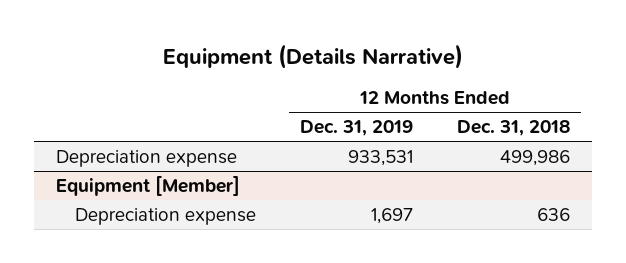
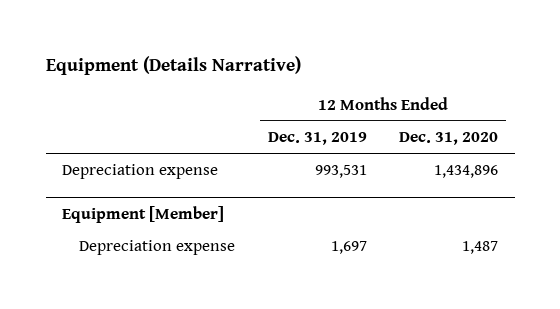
- | 12 Months Ended Dec. 31, 2019 | 12 Months Ended Dec. 31, 2018
+ | 12 Months Ended Dec. 31, 2019 | 12 Months Ended Dec. 31, 2020
- Depreciation expense | 933,531 | 499,986
+ Depreciation expense | 993,531 | 1,434,896

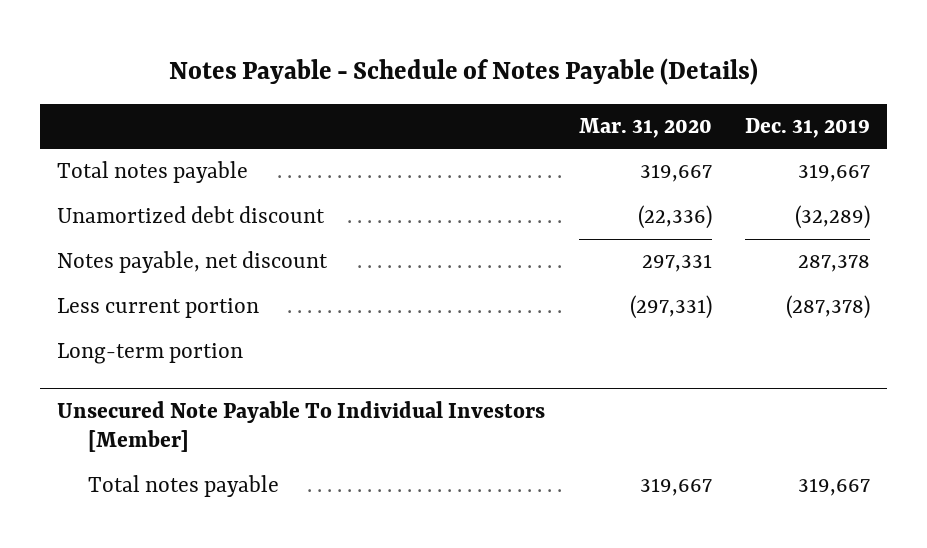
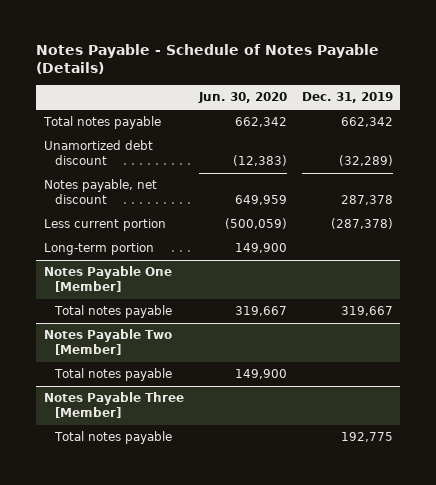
- | Mar. 31, 2020 | Dec. 31, 2019
+ | Jun. 30, 2020 | Dec. 31, 2019
- Total notes payable | 319,667 | 319,667
+ Total notes payable | 662,342 | 662,342
- Unsecured Note Payable To Individual Investors [Member]
+ Notes Payable One [Member]
+ Notes Payable Two [Member]
+ Total notes payable | 149,900 |
+ Notes Payable Three [Member]
+ Total notes payable | | 192,775

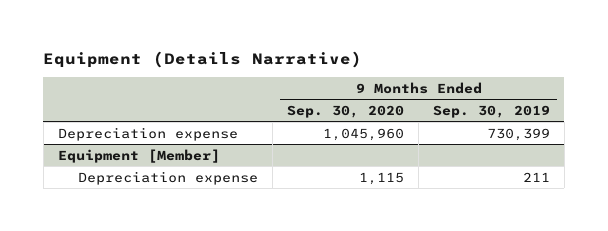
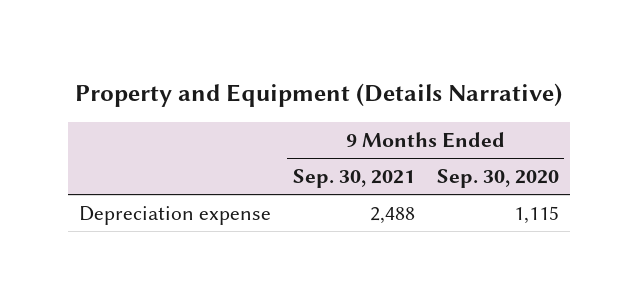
- Equipment (Details Narrative)
+ Property and Equipment (Details Narrative)
- | 9 Months Ended Sep. 30, 2020 | 9 Months Ended Sep. 30, 2019
+ | 9 Months Ended Sep. 30, 2021 | 9 Months Ended Sep. 30, 2020
- Depreciation expense | 1,045,960 | 730,399
- Equipment [Member]

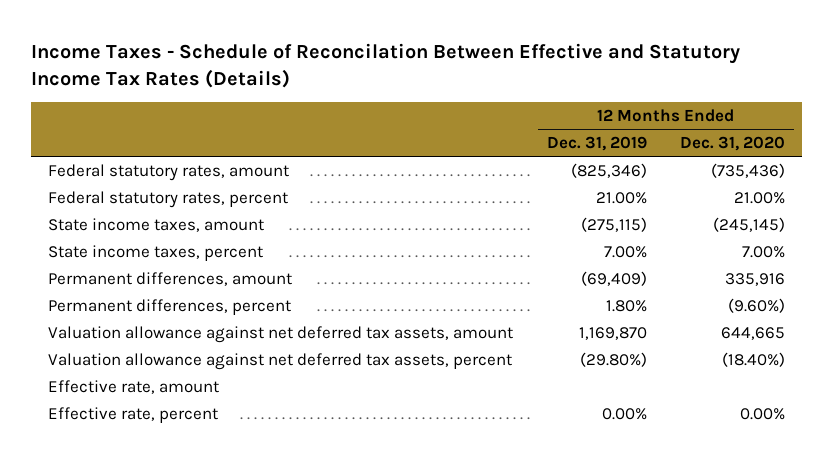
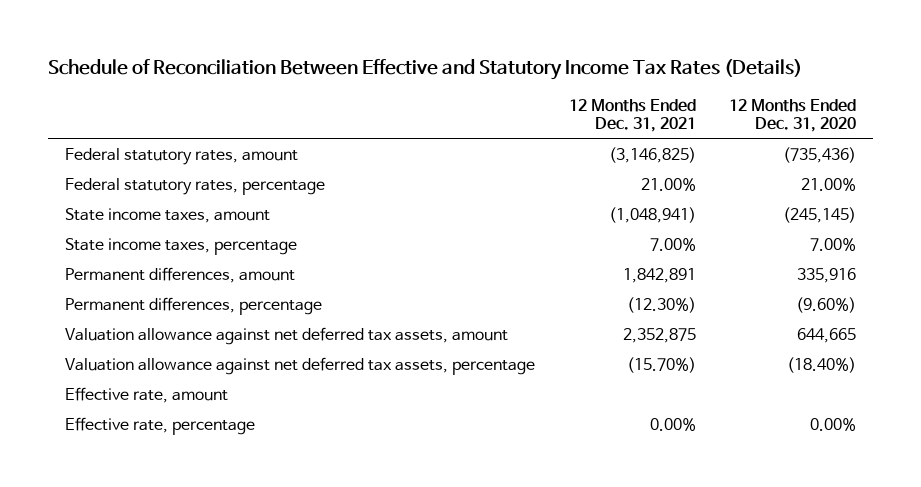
- Income Taxes - Schedule of Reconcilation Between Effective and Statutory Income Tax Rates (Details)
+ Schedule of Reconciliation Between Effective and Statutory Income Tax Rates (Details)
- | 12 Months Ended Dec. 31, 2019 | 12 Months Ended Dec. 31, 2020
+ | 12 Months Ended Dec. 31, 2021 | 12 Months Ended Dec. 31, 2020
- Federal statutory rates, percent | 21.00% | 21.00%
+ Federal statutory rates, percentage | 21.00% | 21.00%
- State income taxes, percent | 7.00% | 7.00%
+ State income taxes, percentage | 7.00% | 7.00%
- Permanent differences, percent | 1.80% | (9.60%)
+ Permanent differences, percentage | (12.30%) | (9.60%)
- Valuation allowance against net deferred tax assets, percent | (29.80%) | (18.40%)
+ Valuation allowance against net deferred tax assets, percentage | (15.70%) | (18.40%)
- Effective rate, percent | 0.00% | 0.00%
+ Effective rate, percentage | 0.00% | 0.00%

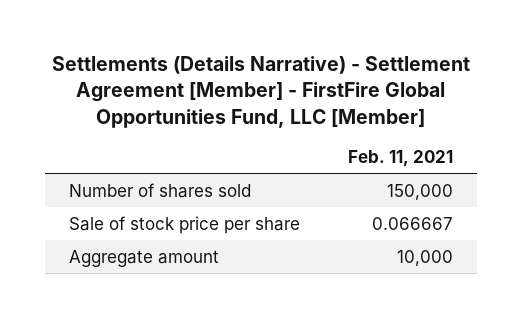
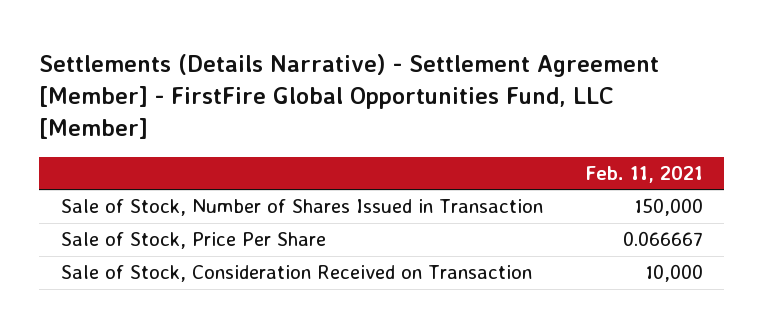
- Number of shares sold | 150,000
- Sale of stock price per share | 0.066667
- Aggregate amount | 10,000
+ Sale of Stock, Number of Shares Issued in Transaction | 150,000
+ Sale of Stock, Price Per Share | 0.066667
+ Sale of Stock, Consideration Received on Transaction | 10,000

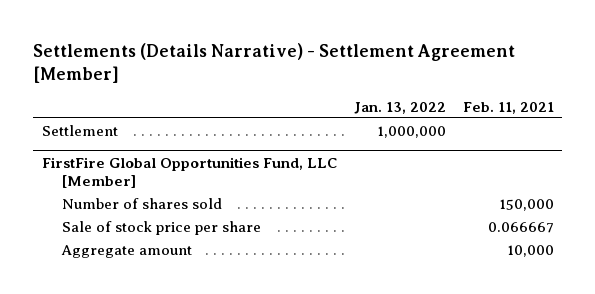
- Settlements (Details Narrative) - Settlement Agreement [Member] - FirstFire Global Opportunities Fund, LLC [Member]
+ Settlements (Details Narrative) - Settlement Agreement [Member]
- | Feb. 11, 2021
+ | Jan. 13, 2022 | Feb. 11, 2021
- Sale of Stock, Number of Shares Issued in Transaction | 150,000
- Sale of Stock, Price Per Share | 0.066667
- Sale of Stock, Consideration Received on Transaction | 10,000
+ Settlement | 1,000,000 |
+ FirstFire Global Opportunities Fund, LLC [Member]
+ Number of shares sold | | 150,000
+ Sale of stock price per share | | 0.066667
+ Aggregate amount | | 10,000

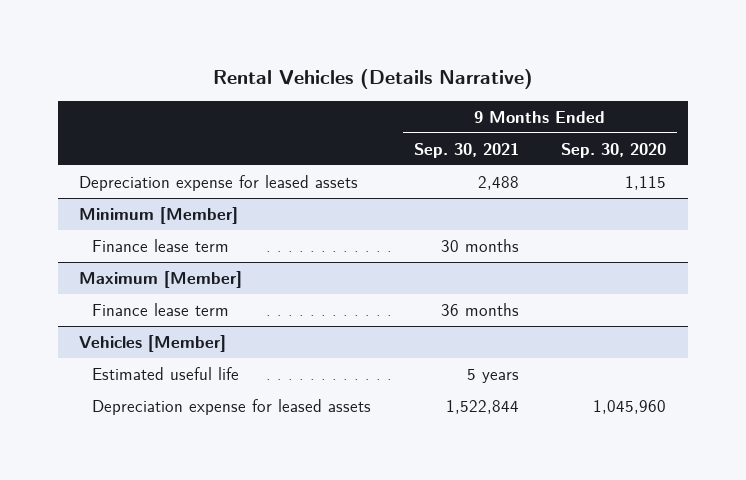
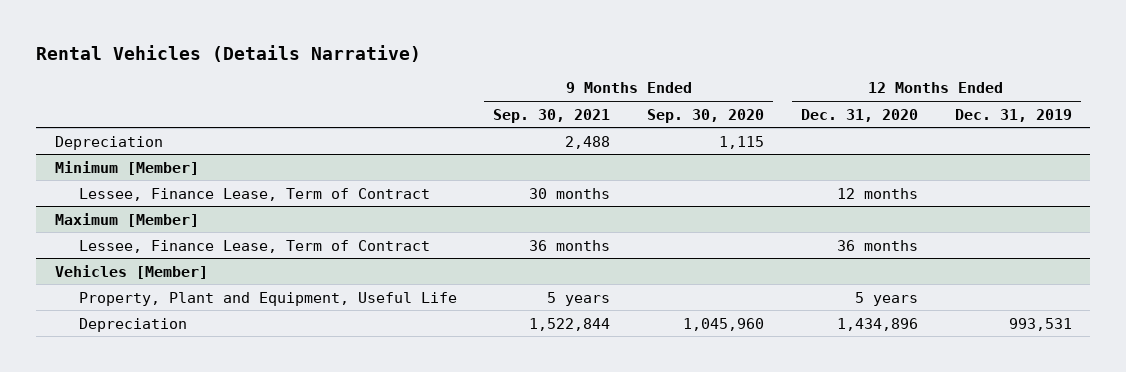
- | 9 Months Ended Sep. 30, 2021 | 9 Months Ended Sep. 30, 2020
+ | 9 Months Ended Sep. 30, 2021 | 9 Months Ended Sep. 30, 2020 | 12 Months Ended Dec. 31, 2020 | 12 Months Ended Dec. 31, 2019
- Depreciation expense for leased assets | 2,488 | 1,115
+ Depreciation | 2,488 | 1,115 | |
@ Minimum [Member]
- Finance lease term | 30 months |
+ Lessee, Finance Lease, Term of Contract | 30 months | | 12 months |
@ Maximum [Member]
- Finance lease term | 36 months |
+ Lessee, Finance Lease, Term of Contract | 36 months | | 36 months |
@ Vehicles [Member]
- Estimated useful life | 5 years |
- Depreciation expense for leased assets | 1,522,844 | 1,045,960
+ Property, Plant and Equipment, Useful Life | 5 years | | 5 years |
+ Depreciation | 1,522,844 | 1,045,960 | 1,434,896 | 993,531

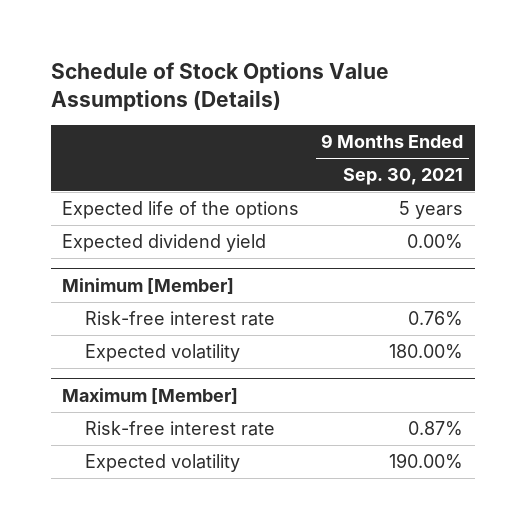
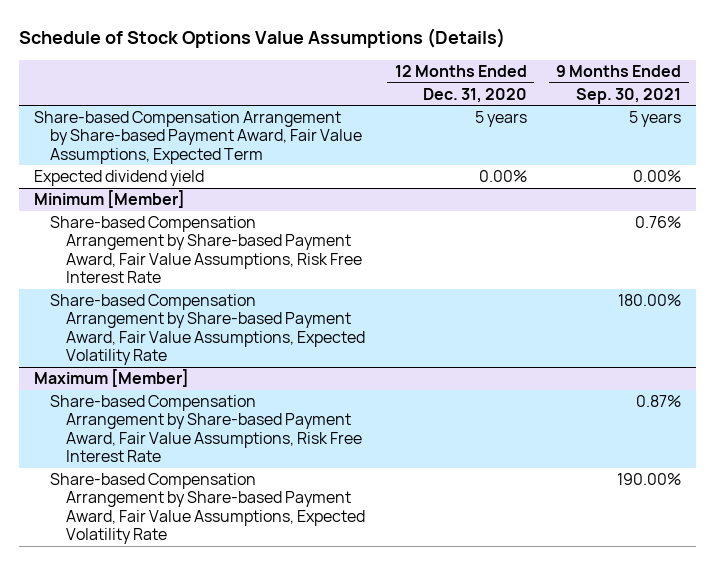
- | 9 Months Ended Sep. 30, 2021
+ | 12 Months Ended Dec. 31, 2020 | 9 Months Ended Sep. 30, 2021
- Expected life of the options | 5 years
+ Share-based Compensation Arrangement by Share-based Payment Award, Fair Value Assumptions, Expected Term | 5 years | 5 years
@ Minimum [Member]
- Risk-free interest rate | 0.76%
- Expected volatility | 180.00%
+ Share-based Compensation Arrangement by Share-based Payment Award, Fair Value Assumptions, Risk Free Interest Rate | | 0.76%
+ Share-based Compensation Arrangement by Share-based Payment Award, Fair Value Assumptions, Expected Volatility Rate | | 180.00%
@ Maximum [Member]
- Risk-free interest rate | 0.87%
- Expected volatility | 190.00%
+ Share-based Compensation Arrangement by Share-based Payment Award, Fair Value Assumptions, Risk Free Interest Rate | | 0.87%
+ Share-based Compensation Arrangement by Share-based Payment Award, Fair Value Assumptions, Expected Volatility Rate | | 190.00%

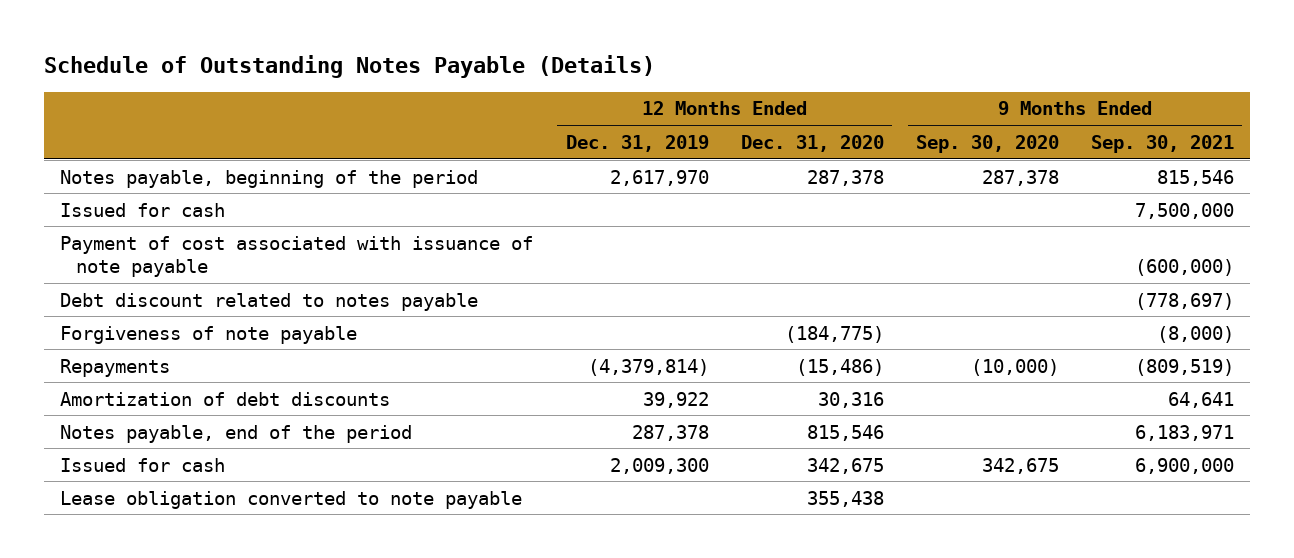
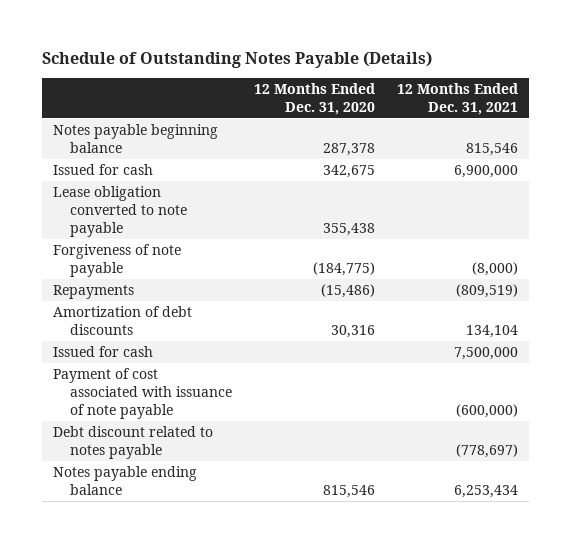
- | 12 Months Ended Dec. 31, 2019 | 12 Months Ended Dec. 31, 2020 | 9 Months Ended Sep. 30, 2020 | 9 Months Ended Sep. 30, 2021
+ | 12 Months Ended Dec. 31, 2020 | 12 Months Ended Dec. 31, 2021
- Notes payable, beginning of the period | 2,617,970 | 287,378 | 287,378 | 815,546
+ Notes payable beginning balance | 287,378 | 815,546
moved up: Issued for cash | 342,675 | 6,900,000
moved up: Lease obligation converted to note payable | 355,438 |
- Notes payable, end of the period | 287,378 | 815,546 | | 6,183,971
moved down: Issued for cash | | 7,500,000
moved down: Payment of cost associated with issuance of note payable | | (600,000)
moved down: Debt discount related to notes payable | | (778,697)
+ Notes payable ending balance | 815,546 | 6,253,434

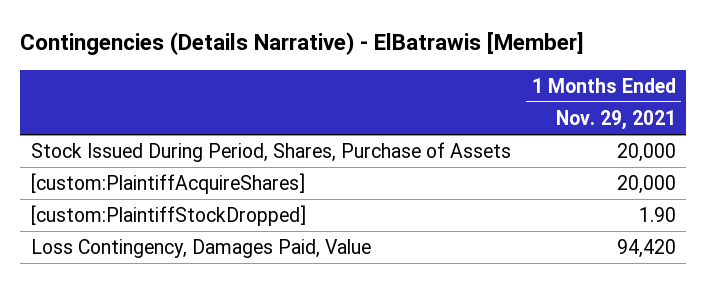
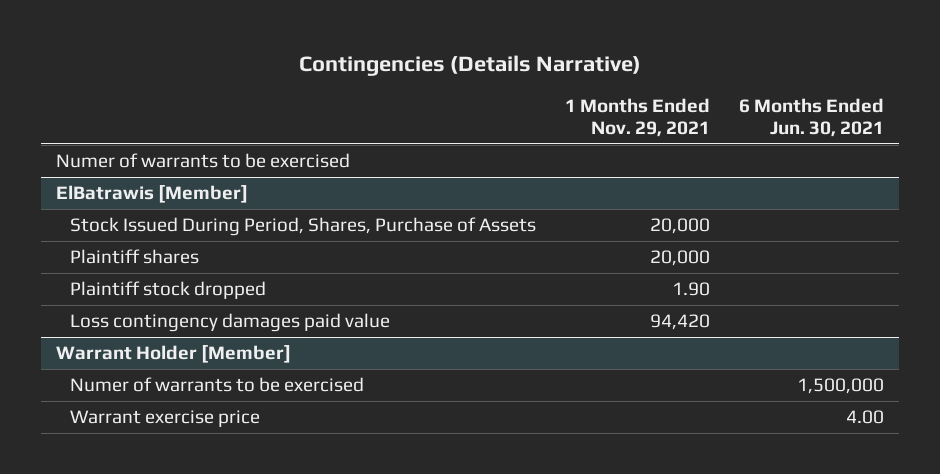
- Contingencies (Details Narrative) - ElBatrawis [Member]
+ Contingencies (Details Narrative)
- | 1 Months Ended Nov. 29, 2021
+ | 1 Months Ended Nov. 29, 2021 | 6 Months Ended Jun. 30, 2021
+ Numer of warrants to be exercised
+ ElBatrawis [Member]
- [custom:PlaintiffAcquireShares] | 20,000
- [custom:PlaintiffStockDropped] | 1.90
- Loss Contingency, Damages Paid, Value | 94,420
+ Plaintiff shares | 20,000 |
+ Plaintiff stock dropped | 1.90 |
+ Loss contingency damages paid value | 94,420 |
+ Warrant Holder [Member]
+ Numer of warrants to be exercised | | 1,500,000
+ Warrant exercise price | | 4.00

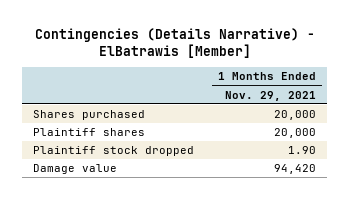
- Contingencies (Details Narrative)
+ Contingencies (Details Narrative) - ElBatrawis [Member]
- | 1 Months Ended Nov. 29, 2021 | 6 Months Ended Jun. 30, 2021
+ | 1 Months Ended Nov. 29, 2021
- Numer of warrants to be exercised
- ElBatrawis [Member]
- Stock Issued During Period, Shares, Purchase of Assets | 20,000 |
+ Shares purchased | 20,000
- Loss contingency damages paid value | 94,420 |
- Warrant Holder [Member]
- Numer of warrants to be exercised | | 1,500,000
- Warrant exercise price | | 4.00
+ Damage value | 94,420

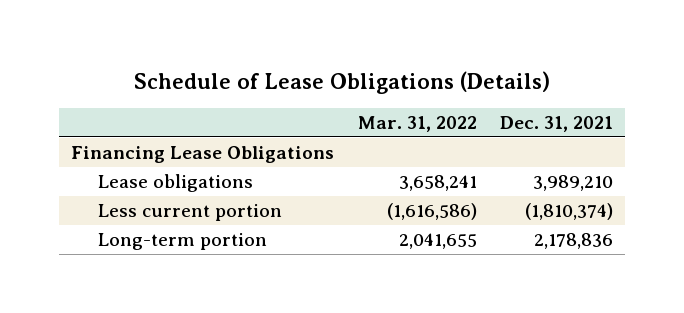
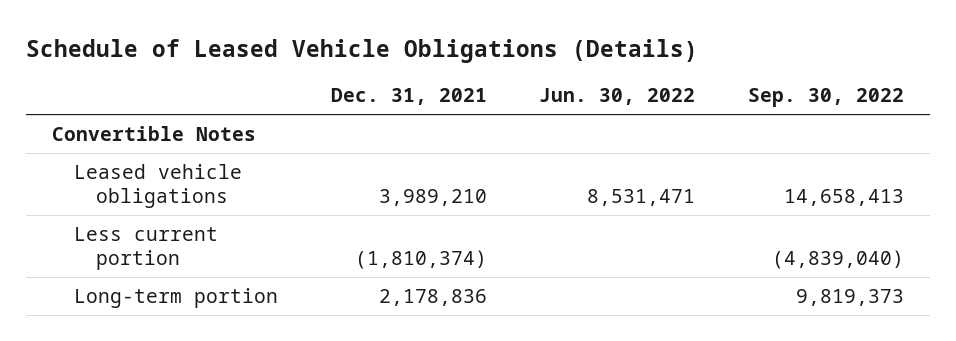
- Schedule of Lease Obligations (Details)
+ Schedule of Leased Vehicle Obligations (Details)
- | Mar. 31, 2022 | Dec. 31, 2021
+ | Dec. 31, 2021 | Jun. 30, 2022 | Sep. 30, 2022
- Financing Lease Obligations
- Lease obligations | 3,658,241 | 3,989,210
+ Convertible Notes
+ Leased vehicle obligations | 3,989,210 | 8,531,471 | 14,658,413

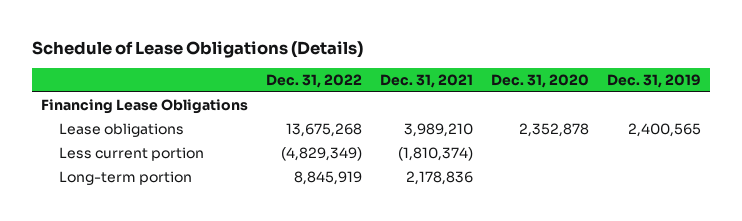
- Schedule of Leased Vehicle Obligations (Details)
+ Schedule of Lease Obligations (Details)
- | Dec. 31, 2021 | Jun. 30, 2022 | Sep. 30, 2022
+ | Dec. 31, 2022 | Dec. 31, 2021 | Dec. 31, 2020 | Dec. 31, 2019
- Convertible Notes
- Leased vehicle obligations | 3,989,210 | 8,531,471 | 14,658,413
+ Financing Lease Obligations
+ Lease obligations | 13,675,268 | 3,989,210 | 2,352,878 | 2,400,565

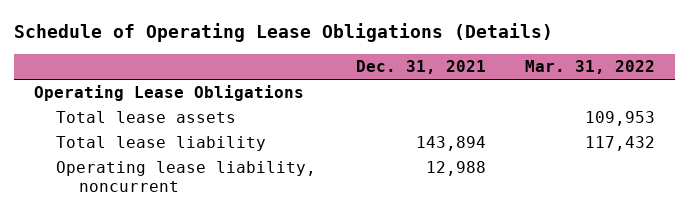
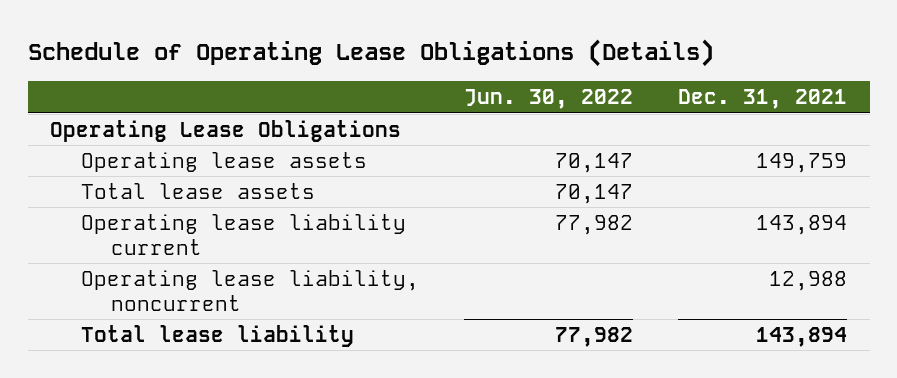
- | Dec. 31, 2021 | Mar. 31, 2022
+ | Jun. 30, 2022 | Dec. 31, 2021
+ Operating lease assets | 70,147 | 149,759
+ Operating lease liability current | 77,982 | 143,894
moved down: Total lease liability | 77,982 | 143,894

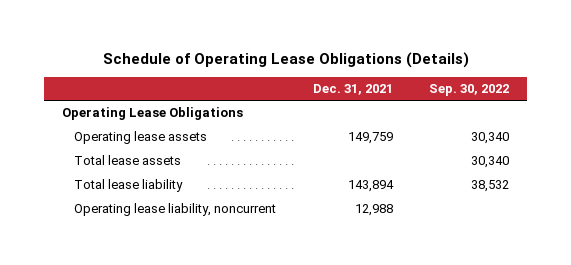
- | Jun. 30, 2022 | Dec. 31, 2021
+ | Dec. 31, 2021 | Sep. 30, 2022
- Operating lease liability current | 77,982 | 143,894
moved down: Operating lease liability, noncurrent | 12,988 |

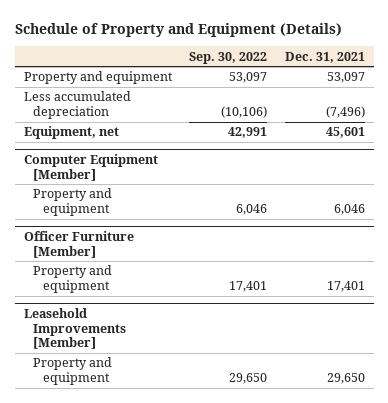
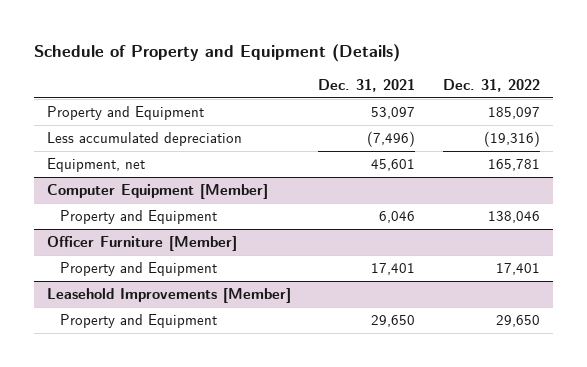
- | Sep. 30, 2022 | Dec. 31, 2021
+ | Dec. 31, 2021 | Dec. 31, 2022
- Property and equipment | 53,097 | 53,097
+ Property and Equipment | 53,097 | 185,097
@ Computer Equipment [Member]
- Property and equipment | 6,046 | 6,046
+ Property and Equipment | 6,046 | 138,046
@ Officer Furniture [Member]
- Property and equipment | 17,401 | 17,401
+ Property and Equipment | 17,401 | 17,401
@ Leasehold Improvements [Member]
- Property and equipment | 29,650 | 29,650
+ Property and Equipment | 29,650 | 29,650

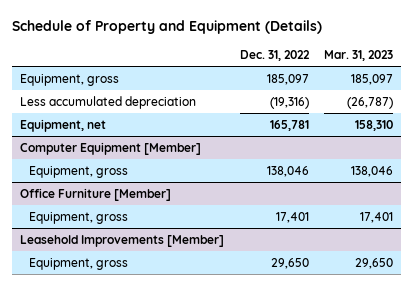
- | Dec. 31, 2021 | Dec. 31, 2022
+ | Dec. 31, 2022 | Mar. 31, 2023
- Property and Equipment | 53,097 | 185,097
+ Equipment, gross | 185,097 | 185,097
@ Computer Equipment [Member]
- Property and Equipment | 6,046 | 138,046
- Officer Furniture [Member]
- Property and Equipment | 17,401 | 17,401
@ Computer Equipment [Member]
+ Equipment, gross | 138,046 | 138,046
+ Office Furniture [Member]
+ Equipment, gross | 17,401 | 17,401
@ Leasehold Improvements [Member]
- Property and Equipment | 29,650 | 29,650
+ Equipment, gross | 29,650 | 29,650

